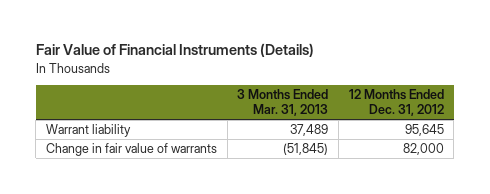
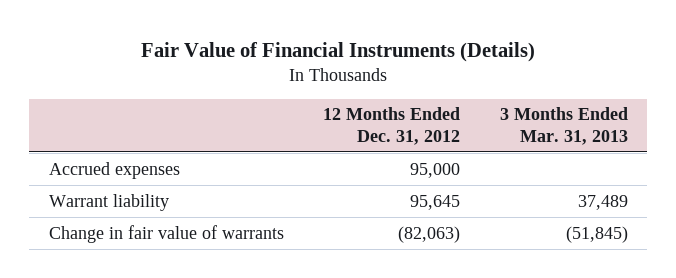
- | 3 Months Ended Mar. 31, 2013 | 12 Months Ended Dec. 31, 2012
+ | 12 Months Ended Dec. 31, 2012 | 3 Months Ended Mar. 31, 2013
+ Accrued expenses | 95,000 |
- Change in fair value of warrants | (51,845) | 82,000
+ Change in fair value of warrants | (82,063) | (51,845)

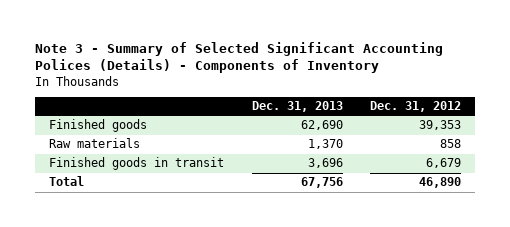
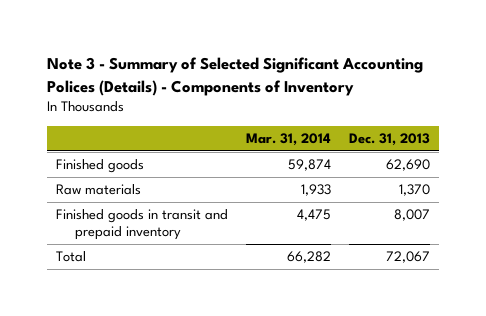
- | Dec. 31, 2013 | Dec. 31, 2012
+ | Mar. 31, 2014 | Dec. 31, 2013
- Finished goods in transit | 3,696 | 6,679
- Total | 67,756 | 46,890
+ Finished goods in transit and prepaid inventory | 4,475 | 8,007
+ Total | 66,282 | 72,067

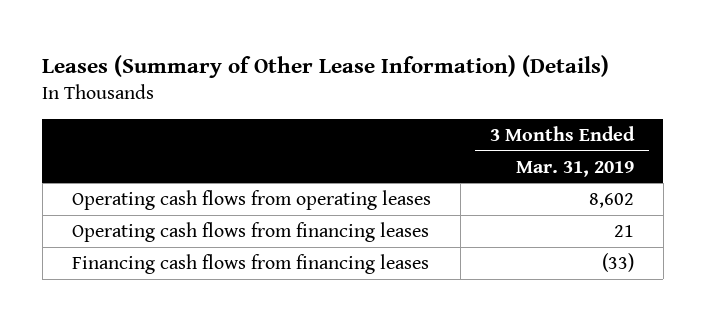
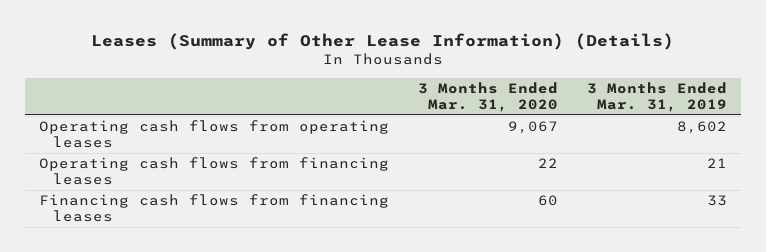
- | 3 Months Ended Mar. 31, 2019
+ | 3 Months Ended Mar. 31, 2020 | 3 Months Ended Mar. 31, 2019
- Financing cash flows from financing leases | (33)
+ Financing cash flows from financing leases | 60 | 33

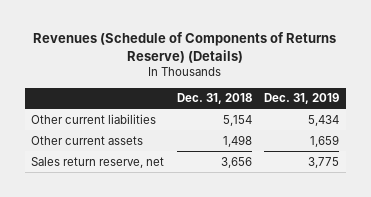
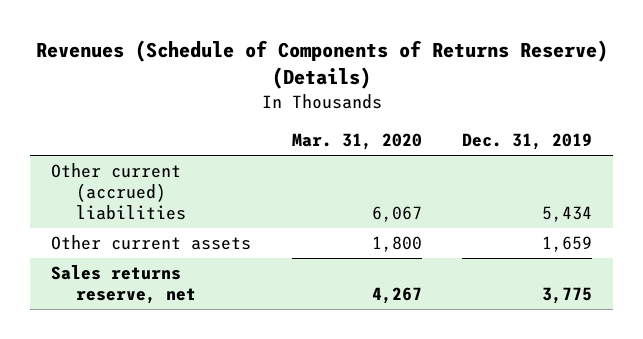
- | Dec. 31, 2018 | Dec. 31, 2019
+ | Mar. 31, 2020 | Dec. 31, 2019
- Other current liabilities | 5,154 | 5,434
+ Other current (accrued) liabilities | 6,067 | 5,434
- Sales return reserve, net | 3,656 | 3,775
+ Sales returns reserve, net | 4,267 | 3,775

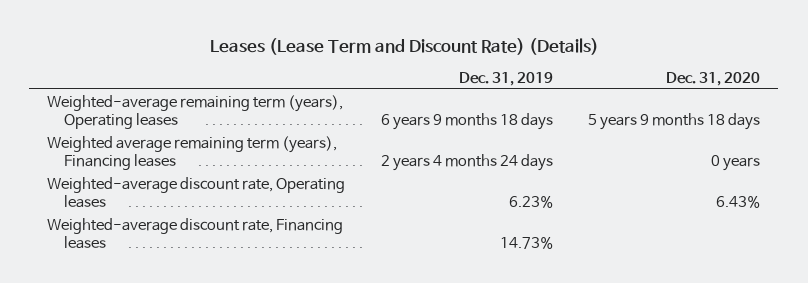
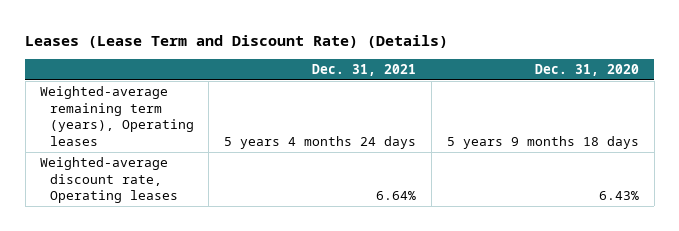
- | Dec. 31, 2019 | Dec. 31, 2020
+ | Dec. 31, 2021 | Dec. 31, 2020
- Weighted average remaining term (years), Financing leases | 2 years 4 months 24 days | 0 years
- Weighted-average discount rate, Financing leases | 14.73% |

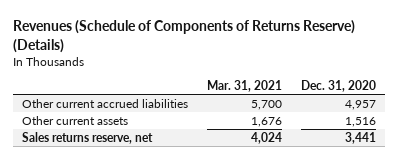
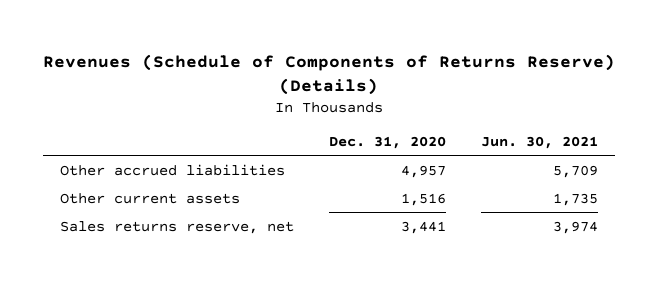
- | Mar. 31, 2021 | Dec. 31, 2020
+ | Dec. 31, 2020 | Jun. 30, 2021
- Other current accrued liabilities | 5,700 | 4,957
+ Other accrued liabilities | 4,957 | 5,709

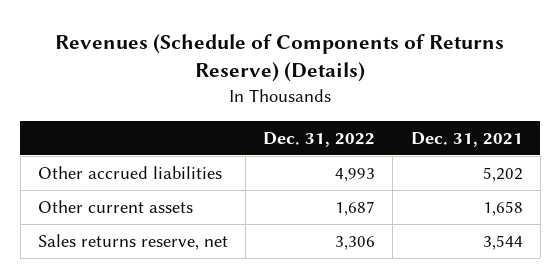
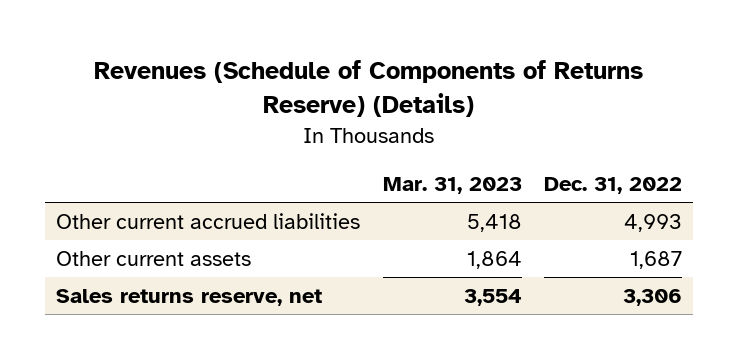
- | Dec. 31, 2022 | Dec. 31, 2021
+ | Mar. 31, 2023 | Dec. 31, 2022
- Other accrued liabilities | 4,993 | 5,202
+ Other current accrued liabilities | 5,418 | 4,993

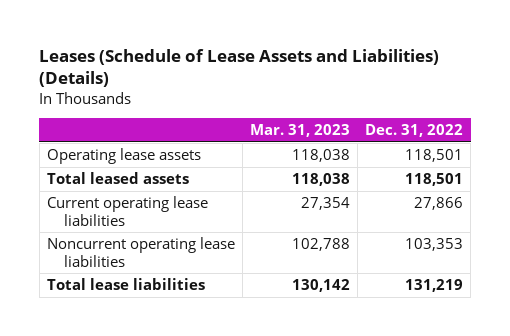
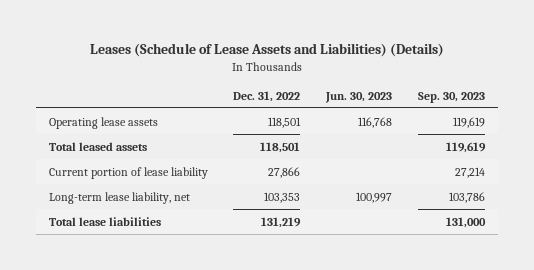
- | Mar. 31, 2023 | Dec. 31, 2022
+ | Dec. 31, 2022 | Jun. 30, 2023 | Sep. 30, 2023
- Current operating lease liabilities | 27,354 | 27,866
- Noncurrent operating lease liabilities | 102,788 | 103,353
+ Current portion of lease liability | 27,866 | | 27,214
+ Long-term lease liability, net | 103,353 | 100,997 | 103,786

